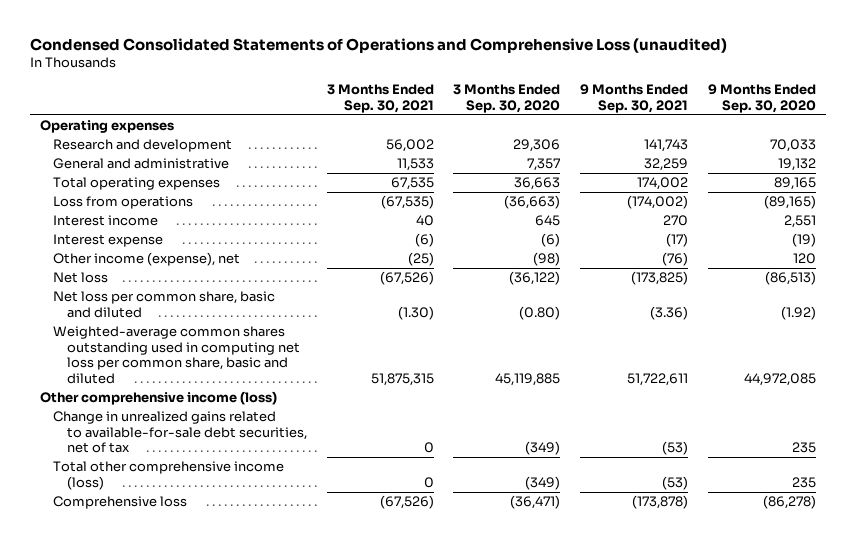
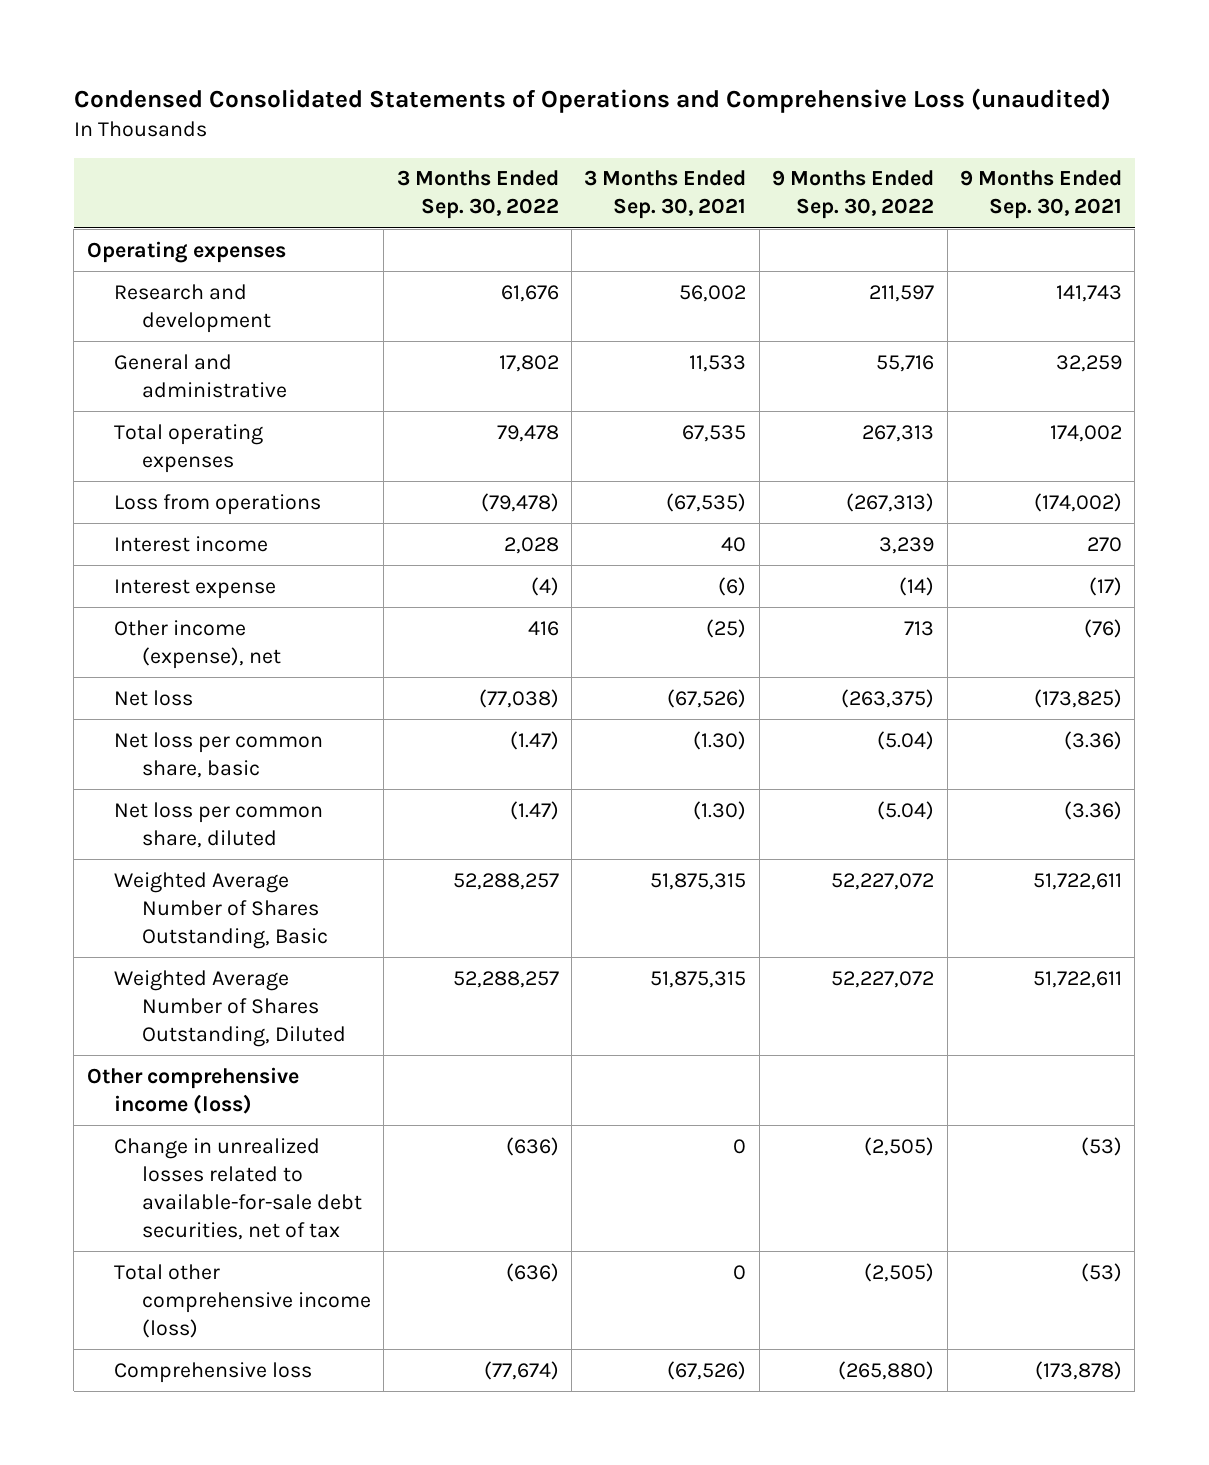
- | 3 Months Ended Sep. 30, 2021 | 3 Months Ended Sep. 30, 2020 | 9 Months Ended Sep. 30, 2021 | 9 Months Ended Sep. 30, 2020
+ | 3 Months Ended Sep. 30, 2022 | 3 Months Ended Sep. 30, 2021 | 9 Months Ended Sep. 30, 2022 | 9 Months Ended Sep. 30, 2021
- Net loss per common share, basic and diluted | (1.30) | (0.80) | (3.36) | (1.92)
- Weighted-average common shares outstanding used in computing net loss per common share, basic and diluted | 51,875,315 | 45,119,885 | 51,722,611 | 44,972,085
+ Net loss per common share, basic | (1.47) | (1.30) | (5.04) | (3.36)
+ Net loss per common share, diluted | (1.47) | (1.30) | (5.04) | (3.36)
+ Weighted Average Number of Shares Outstanding, Basic | 52,288,257 | 51,875,315 | 52,227,072 | 51,722,611
+ Weighted Average Number of Shares Outstanding, Diluted | 52,288,257 | 51,875,315 | 52,227,072 | 51,722,611
- Change in unrealized gains related to available-for-sale debt securities, net of tax | 0 | (349) | (53) | 235
+ Change in unrealized losses related to available-for-sale debt securities, net of tax | (636) | 0 | (2,505) | (53)

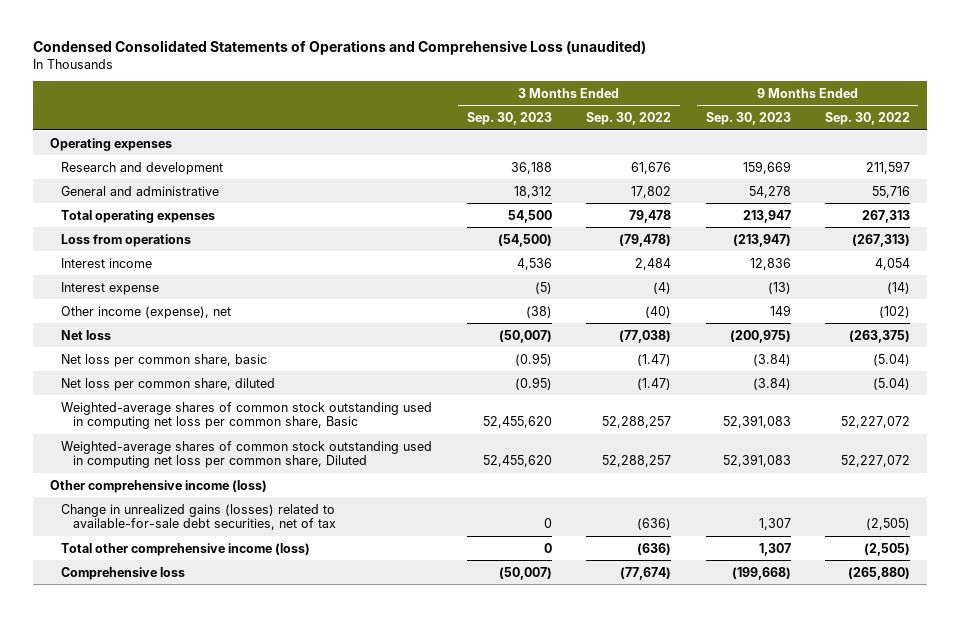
- | 3 Months Ended Sep. 30, 2022 | 3 Months Ended Sep. 30, 2021 | 9 Months Ended Sep. 30, 2022 | 9 Months Ended Sep. 30, 2021
+ | 3 Months Ended Sep. 30, 2023 | 3 Months Ended Sep. 30, 2022 | 9 Months Ended Sep. 30, 2023 | 9 Months Ended Sep. 30, 2022
- Interest income | 2,028 | 40 | 3,239 | 270
+ Interest income | 4,536 | 2,484 | 12,836 | 4,054
- Other income (expense), net | 416 | (25) | 713 | (76)
+ Other income (expense), net | (38) | (40) | 149 | (102)
- Weighted Average Number of Shares Outstanding, Basic | 52,288,257 | 51,875,315 | 52,227,072 | 51,722,611
- Weighted Average Number of Shares Outstanding, Diluted | 52,288,257 | 51,875,315 | 52,227,072 | 51,722,611
+ Weighted-average shares of common stock outstanding used in computing net loss per common share, Basic | 52,455,620 | 52,288,257 | 52,391,083 | 52,227,072
+ Weighted-average shares of common stock outstanding used in computing net loss per common share, Diluted | 52,455,620 | 52,288,257 | 52,391,083 | 52,227,072
- Change in unrealized losses related to available-for-sale debt securities, net of tax | (636) | 0 | (2,505) | (53)
+ Change in unrealized gains (losses) related to available-for-sale debt securities, net of tax | 0 | (636) | 1,307 | (2,505)

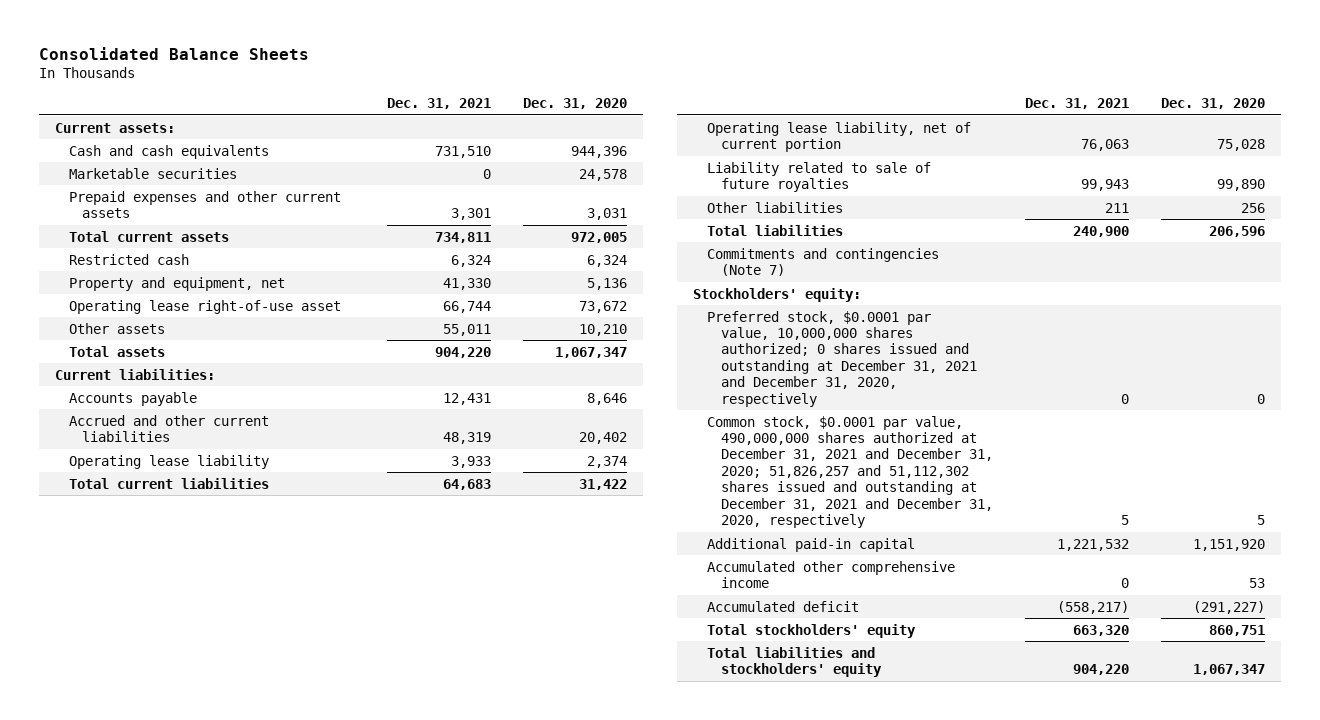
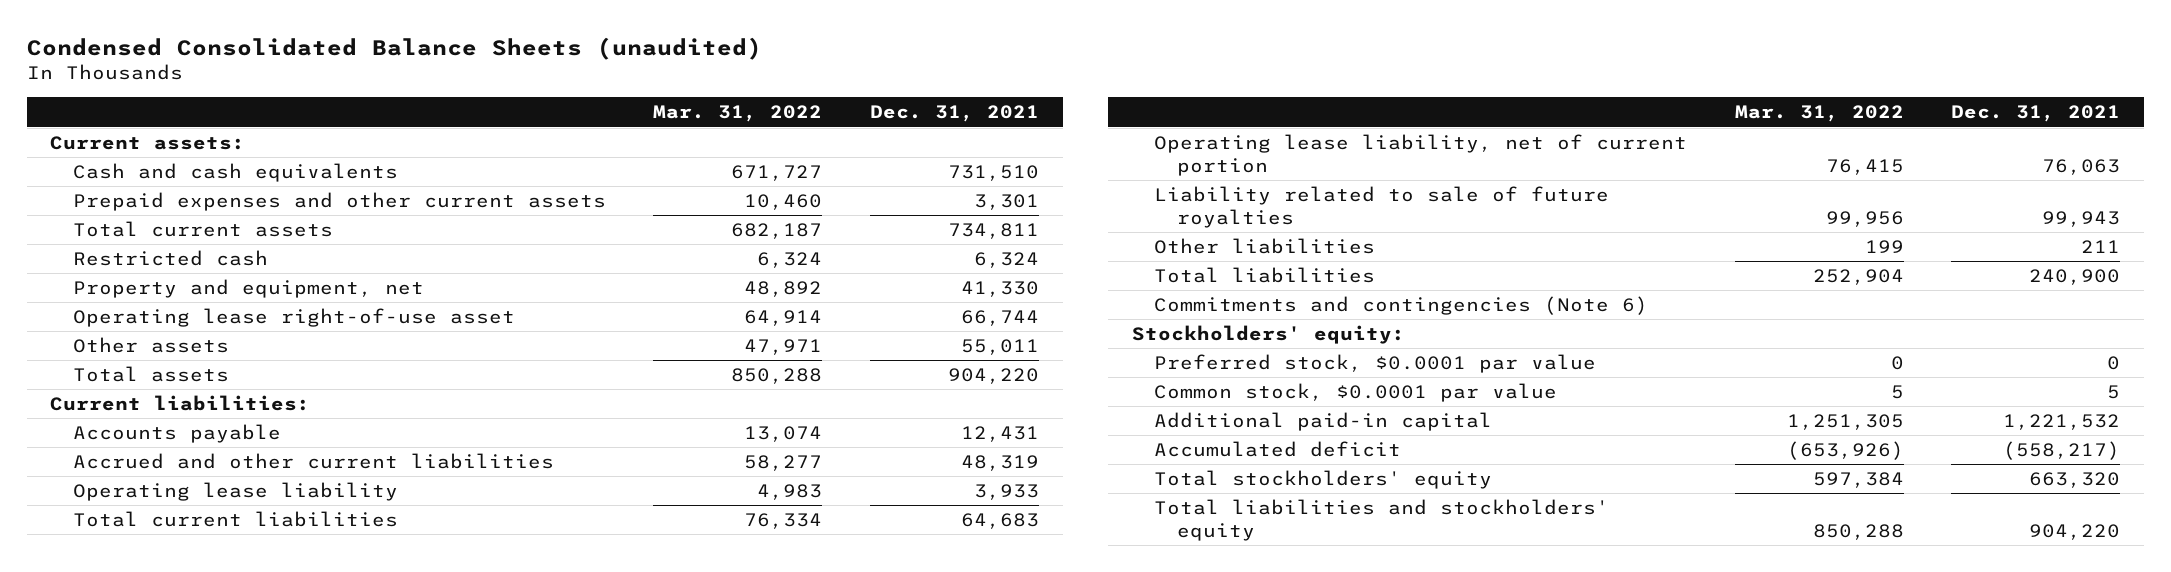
- Consolidated Balance Sheets
+ Condensed Consolidated Balance Sheets (unaudited)
- | Dec. 31, 2021 | Dec. 31, 2020
+ | Mar. 31, 2022 | Dec. 31, 2021
- Marketable securities | 0 | 24,578
- Commitments and contingencies (Note 7)
+ Commitments and contingencies (Note 6)
- Preferred stock, $0.0001 par value, 10,000,000 shares authorized; 0 shares issued and outstanding at December 31, 2021 and December 31, 2020, respectively | 0 | 0
- Common stock, $0.0001 par value, 490,000,000 shares authorized at December 31, 2021 and December 31, 2020; 51,826,257 and 51,112,302 shares issued and outstanding at December 31, 2021 and December 31, 2020, respectively | 5 | 5
+ Preferred stock, $0.0001 par value | 0 | 0
+ Common stock, $0.0001 par value | 5 | 5
- Accumulated other comprehensive income | 0 | 53

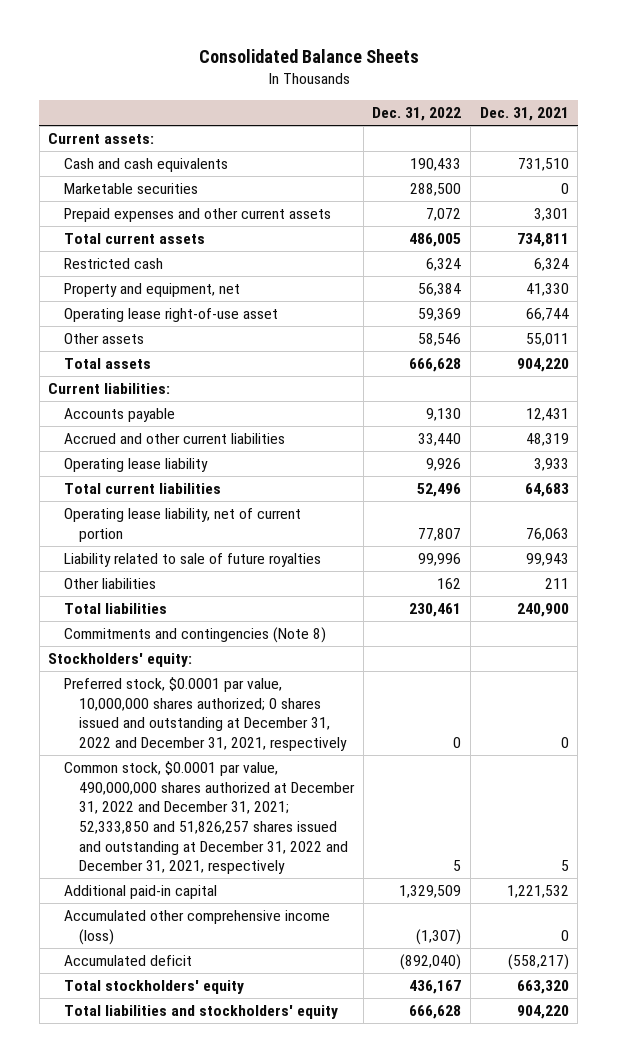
- Condensed Consolidated Balance Sheets (unaudited)
+ Consolidated Balance Sheets
- | Mar. 31, 2022 | Dec. 31, 2021
+ | Dec. 31, 2022 | Dec. 31, 2021
+ Marketable securities | 288,500 | 0
- Commitments and contingencies (Note 6)
+ Commitments and contingencies (Note 8)
- Preferred stock, $0.0001 par value | 0 | 0
- Common stock, $0.0001 par value | 5 | 5
+ Preferred stock, $0.0001 par value, 10,000,000 shares authorized; 0 shares issued and outstanding at December 31, 2022 and December 31, 2021, respectively | 0 | 0
+ Common stock, $0.0001 par value, 490,000,000 shares authorized at December 31, 2022 and December 31, 2021; 52,333,850 and 51,826,257 shares issued and outstanding at December 31, 2022 and December 31, 2021, respectively | 5 | 5
+ Accumulated other comprehensive income (loss) | (1,307) | 0

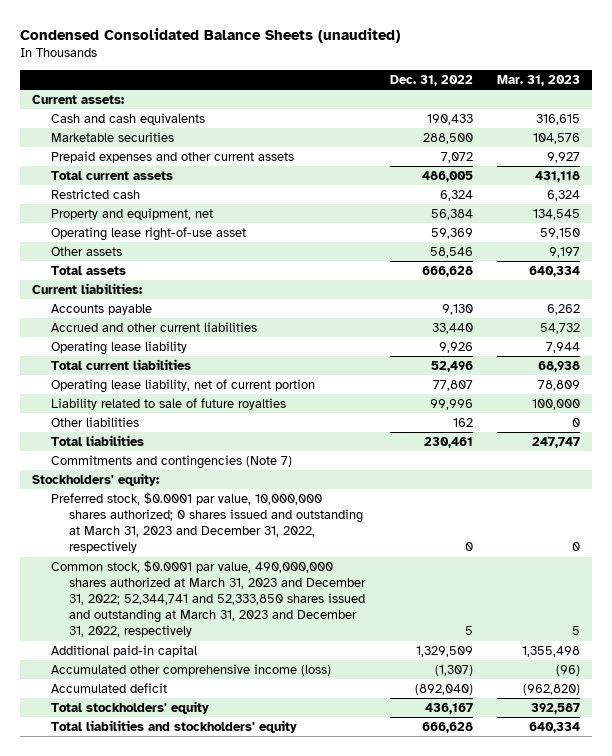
- Consolidated Balance Sheets
+ Condensed Consolidated Balance Sheets (unaudited)
- | Dec. 31, 2022 | Dec. 31, 2021
+ | Dec. 31, 2022 | Mar. 31, 2023
- Commitments and contingencies (Note 8)
+ Commitments and contingencies (Note 7)
- Preferred stock, $0.0001 par value, 10,000,000 shares authorized; 0 shares issued and outstanding at December 31, 2022 and December 31, 2021, respectively | 0 | 0
- Common stock, $0.0001 par value, 490,000,000 shares authorized at December 31, 2022 and December 31, 2021; 52,333,850 and 51,826,257 shares issued and outstanding at December 31, 2022 and December 31, 2021, respectively | 5 | 5
+ Preferred stock, $0.0001 par value, 10,000,000 shares authorized; 0 shares issued and outstanding at March 31, 2023 and December 31, 2022, respectively | 0 | 0
+ Common stock, $0.0001 par value, 490,000,000 shares authorized at March 31, 2023 and December 31, 2022; 52,344,741 and 52,333,850 shares issued and outstanding at March 31, 2023 and December 31, 2022, respectively | 5 | 5

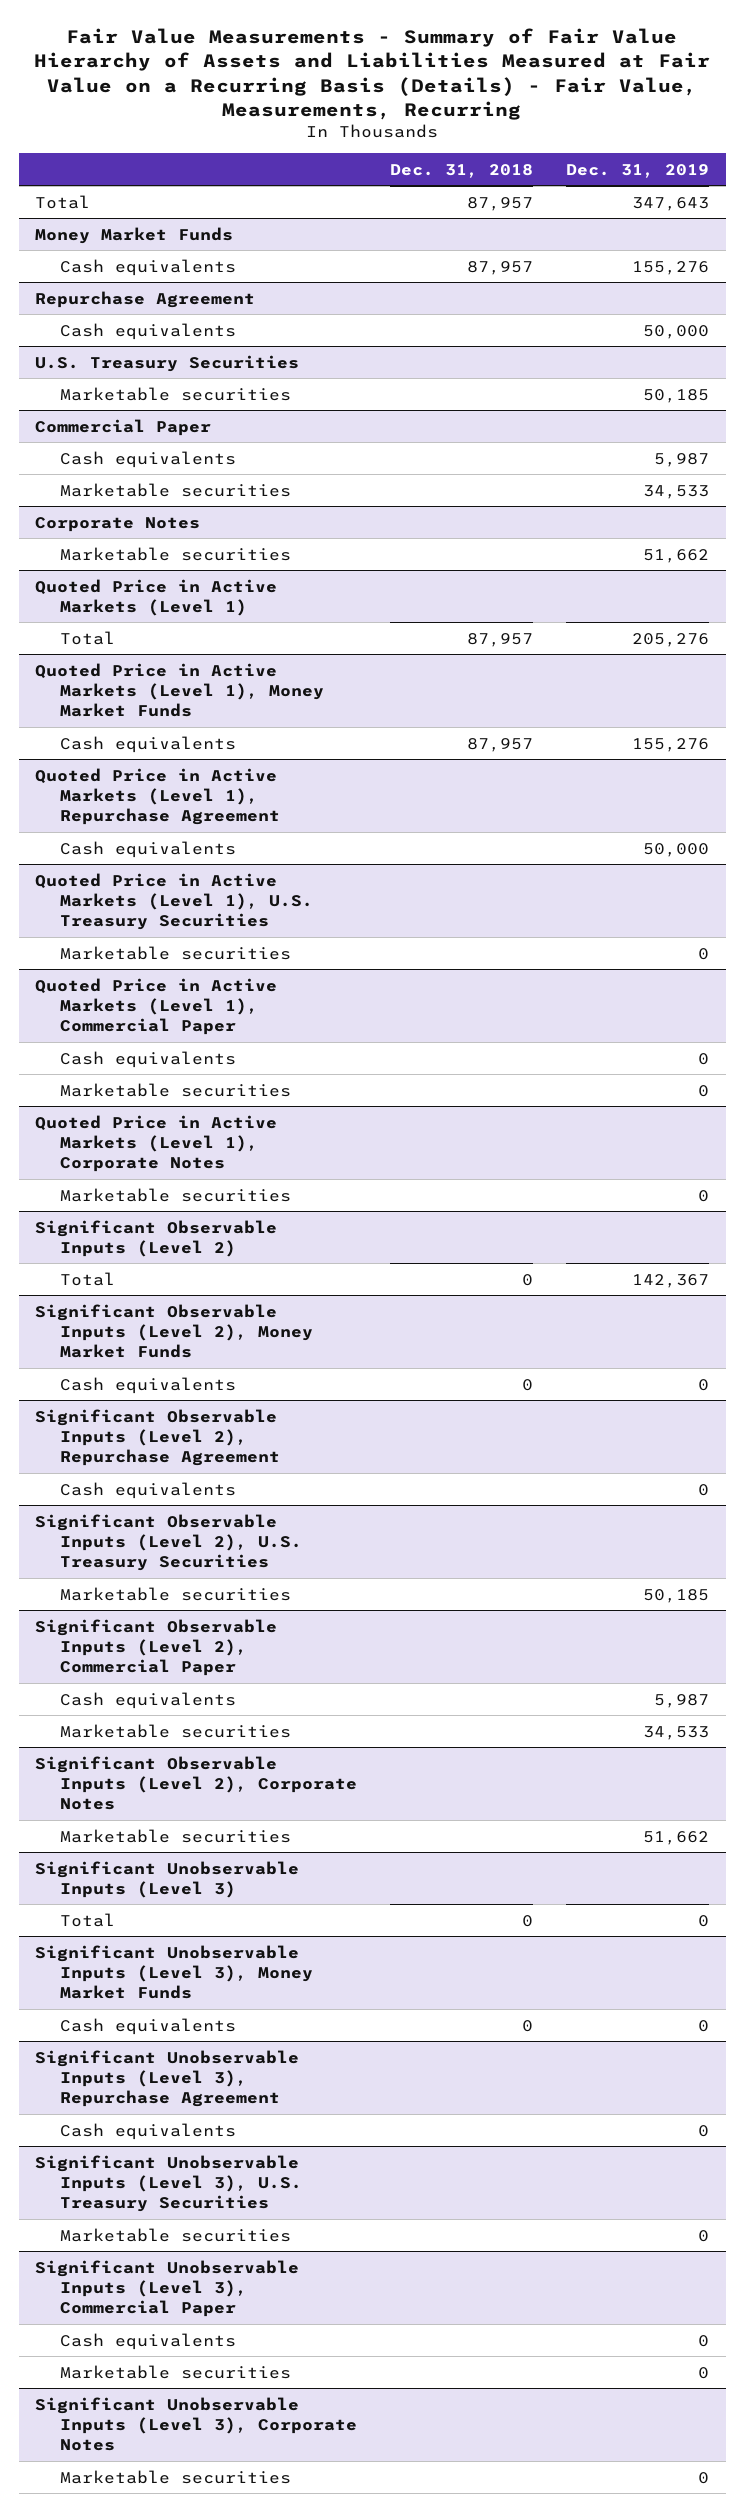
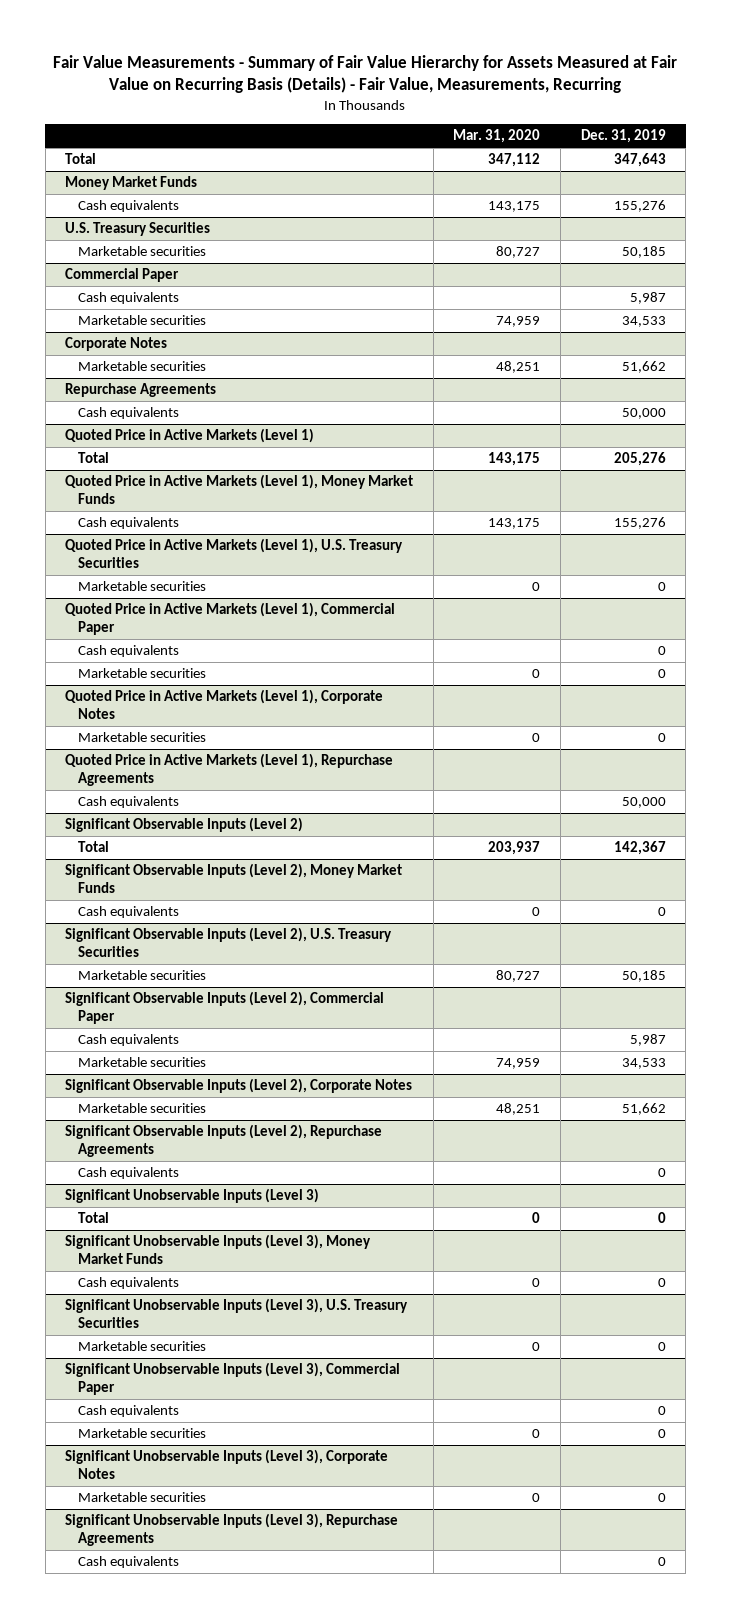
- Fair Value Measurements - Summary of Fair Value Hierarchy of Assets and Liabilities Measured at Fair Value on a Recurring Basis (Details) - Fair Value, Measurements, Recurring
+ Fair Value Measurements - Summary of Fair Value Hierarchy for Assets Measured at Fair Value on Recurring Basis (Details) - Fair Value, Measurements, Recurring
- | Dec. 31, 2018 | Dec. 31, 2019
+ | Mar. 31, 2020 | Dec. 31, 2019
- Repurchase Agreement
- Cash equivalents | | 50,000
+ Repurchase Agreements
+ Cash equivalents | | 50,000
- Quoted Price in Active Markets (Level 1), Repurchase Agreement
- Cash equivalents | | 50,000
+ Quoted Price in Active Markets (Level 1), Repurchase Agreements
+ Cash equivalents | | 50,000
- Significant Observable Inputs (Level 2), Repurchase Agreement
- Cash equivalents | | 0
+ Significant Observable Inputs (Level 2), Repurchase Agreements
+ Cash equivalents | | 0
- Significant Unobservable Inputs (Level 3), Repurchase Agreement
- Cash equivalents | | 0
+ Significant Unobservable Inputs (Level 3), Repurchase Agreements
+ Cash equivalents | | 0

